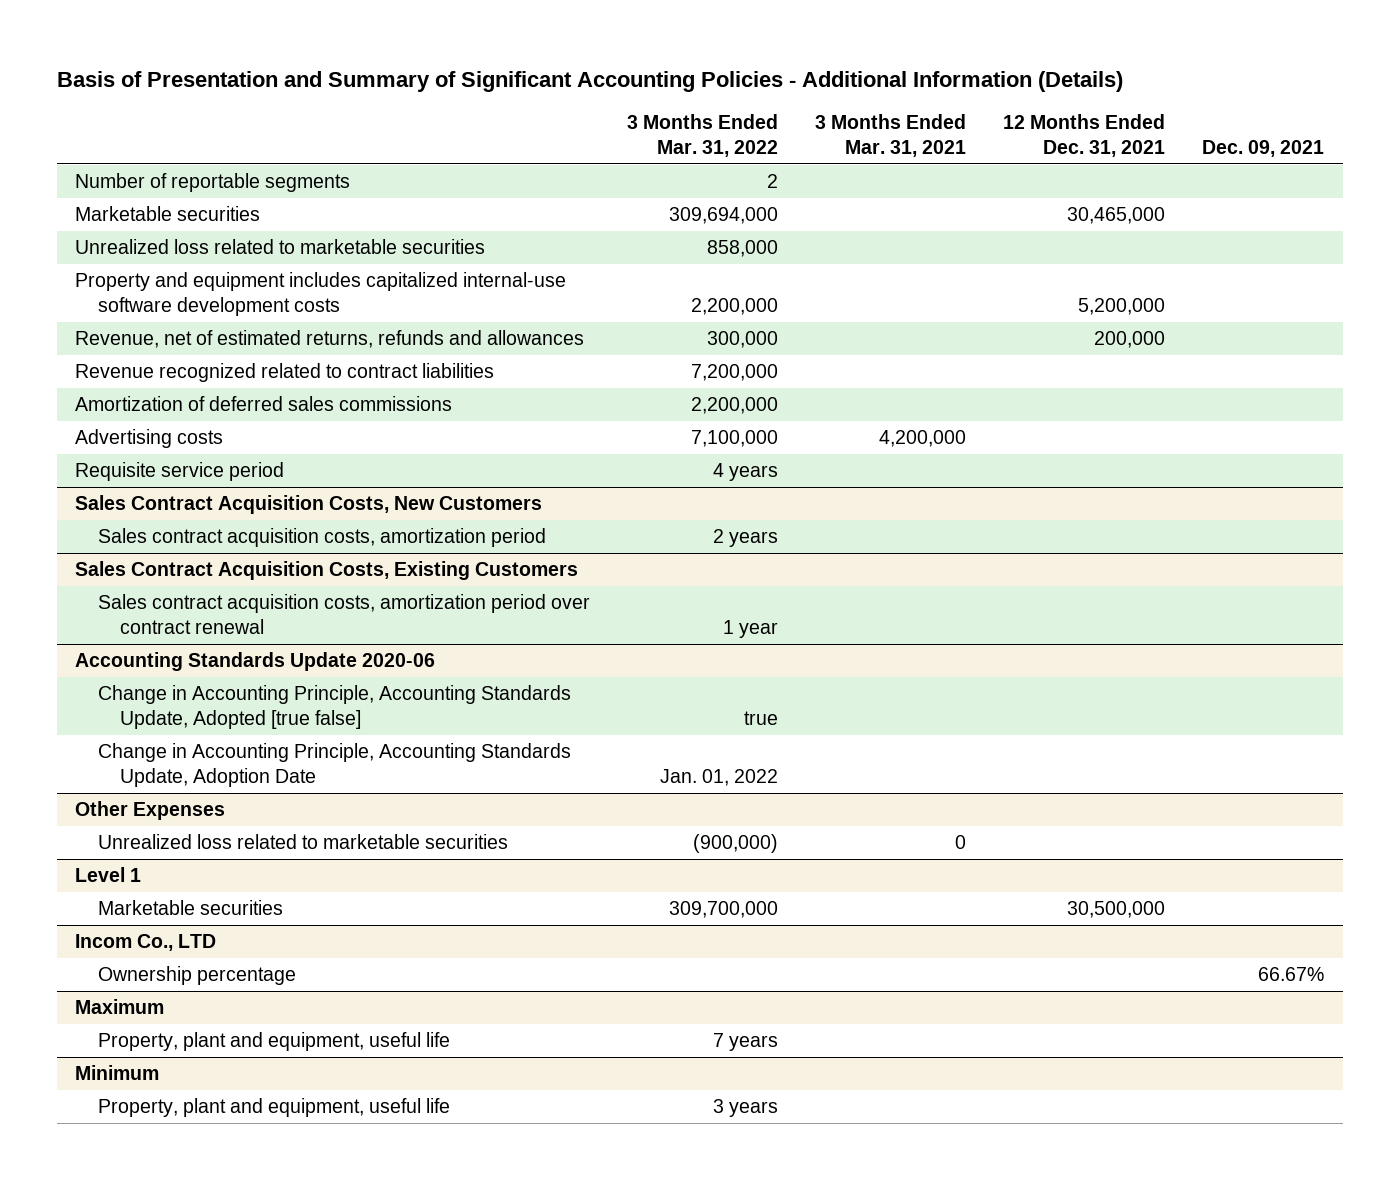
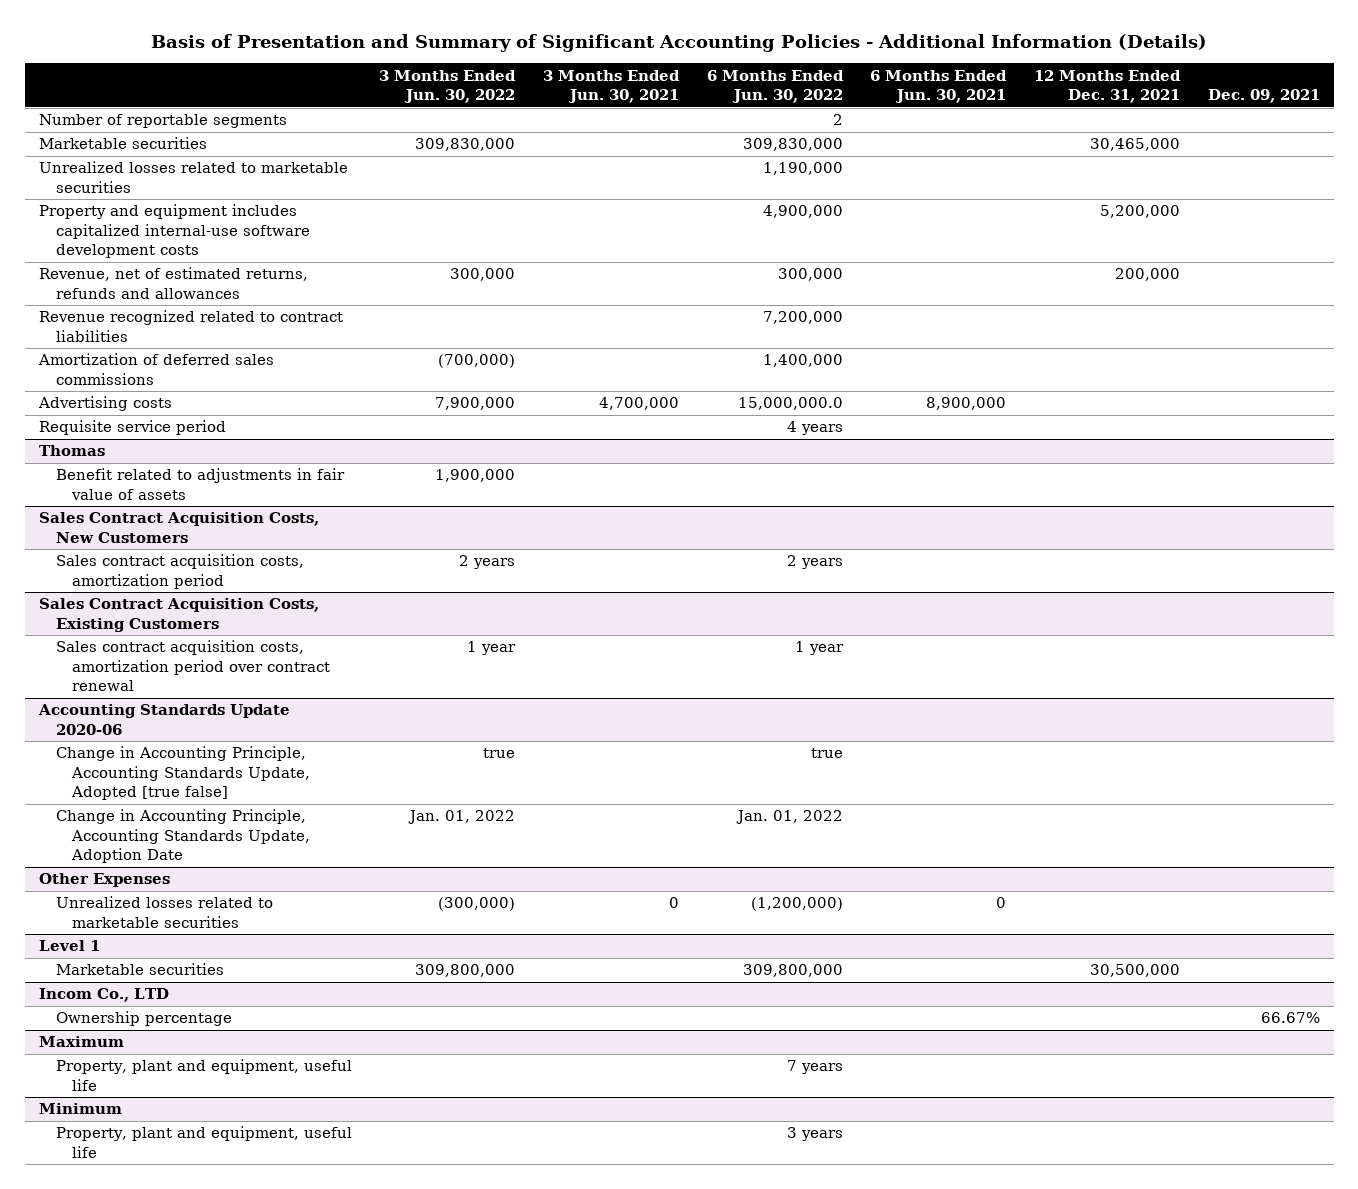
- | 3 Months Ended Mar. 31, 2022 | 3 Months Ended Mar. 31, 2021 | 12 Months Ended Dec. 31, 2021 | Dec. 09, 2021
+ | 3 Months Ended Jun. 30, 2022 | 3 Months Ended Jun. 30, 2021 | 6 Months Ended Jun. 30, 2022 | 6 Months Ended Jun. 30, 2021 | 12 Months Ended Dec. 31, 2021 | Dec. 09, 2021
- Unrealized loss related to marketable securities | 858,000 | | |
+ Unrealized losses related to marketable securities | | | 1,190,000 | | |
+ Thomas
+ Benefit related to adjustments in fair value of assets | 1,900,000 | | | | |
@ Other Expenses
- Unrealized loss related to marketable securities | (900,000) | 0 | |
+ Unrealized losses related to marketable securities | (300,000) | 0 | (1,200,000) | 0 | |

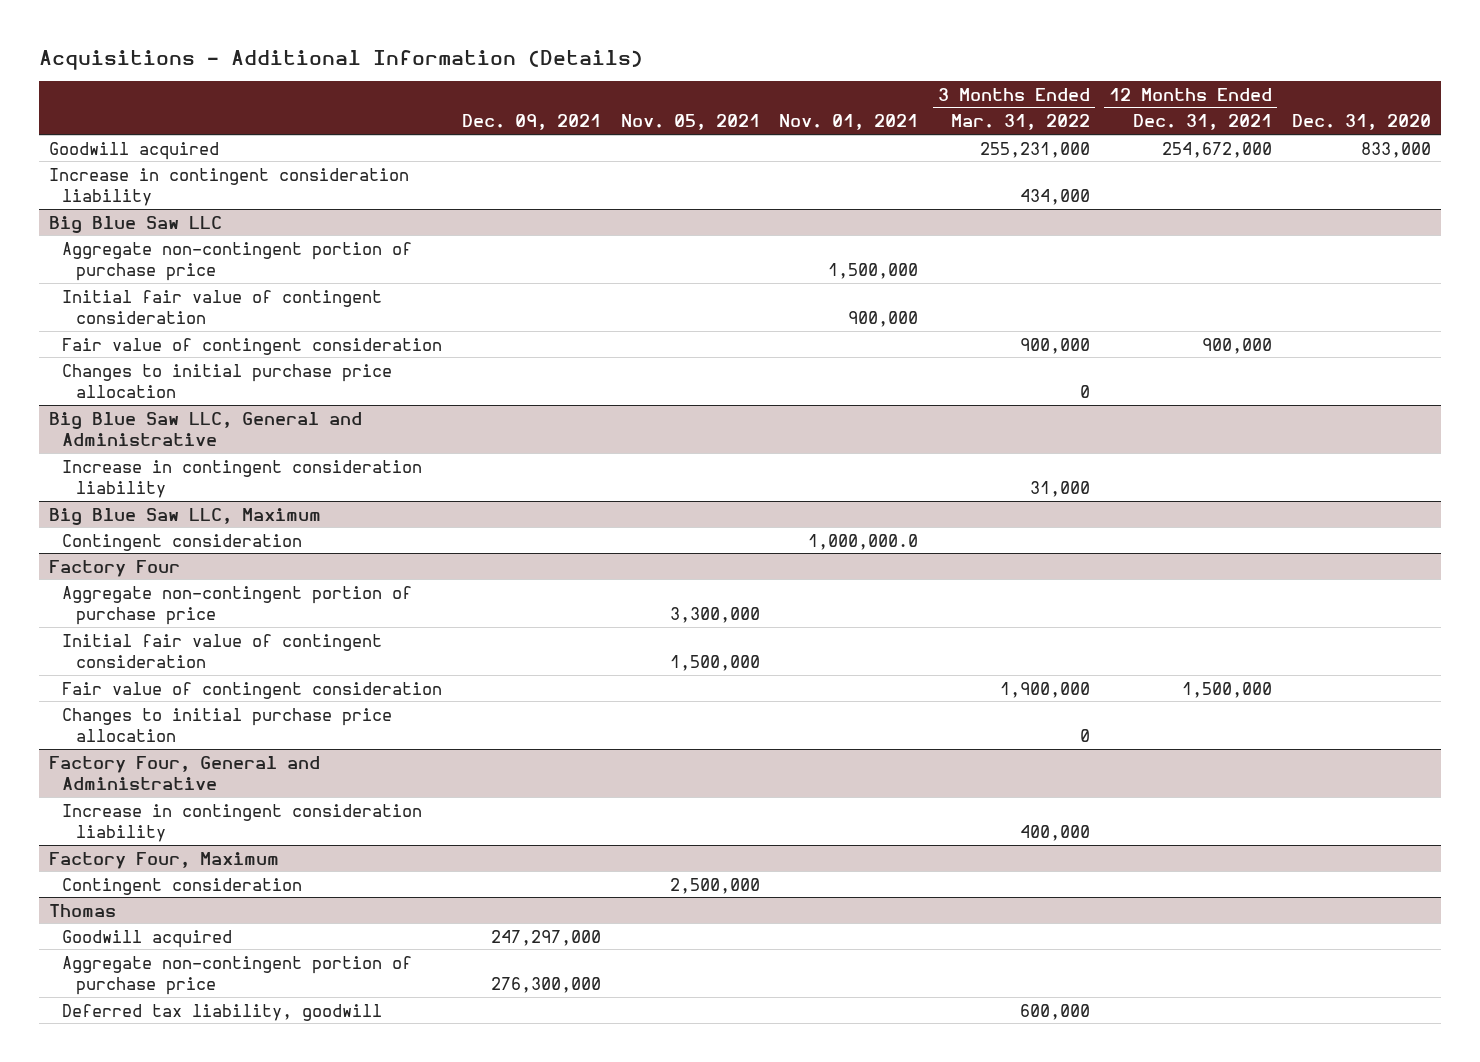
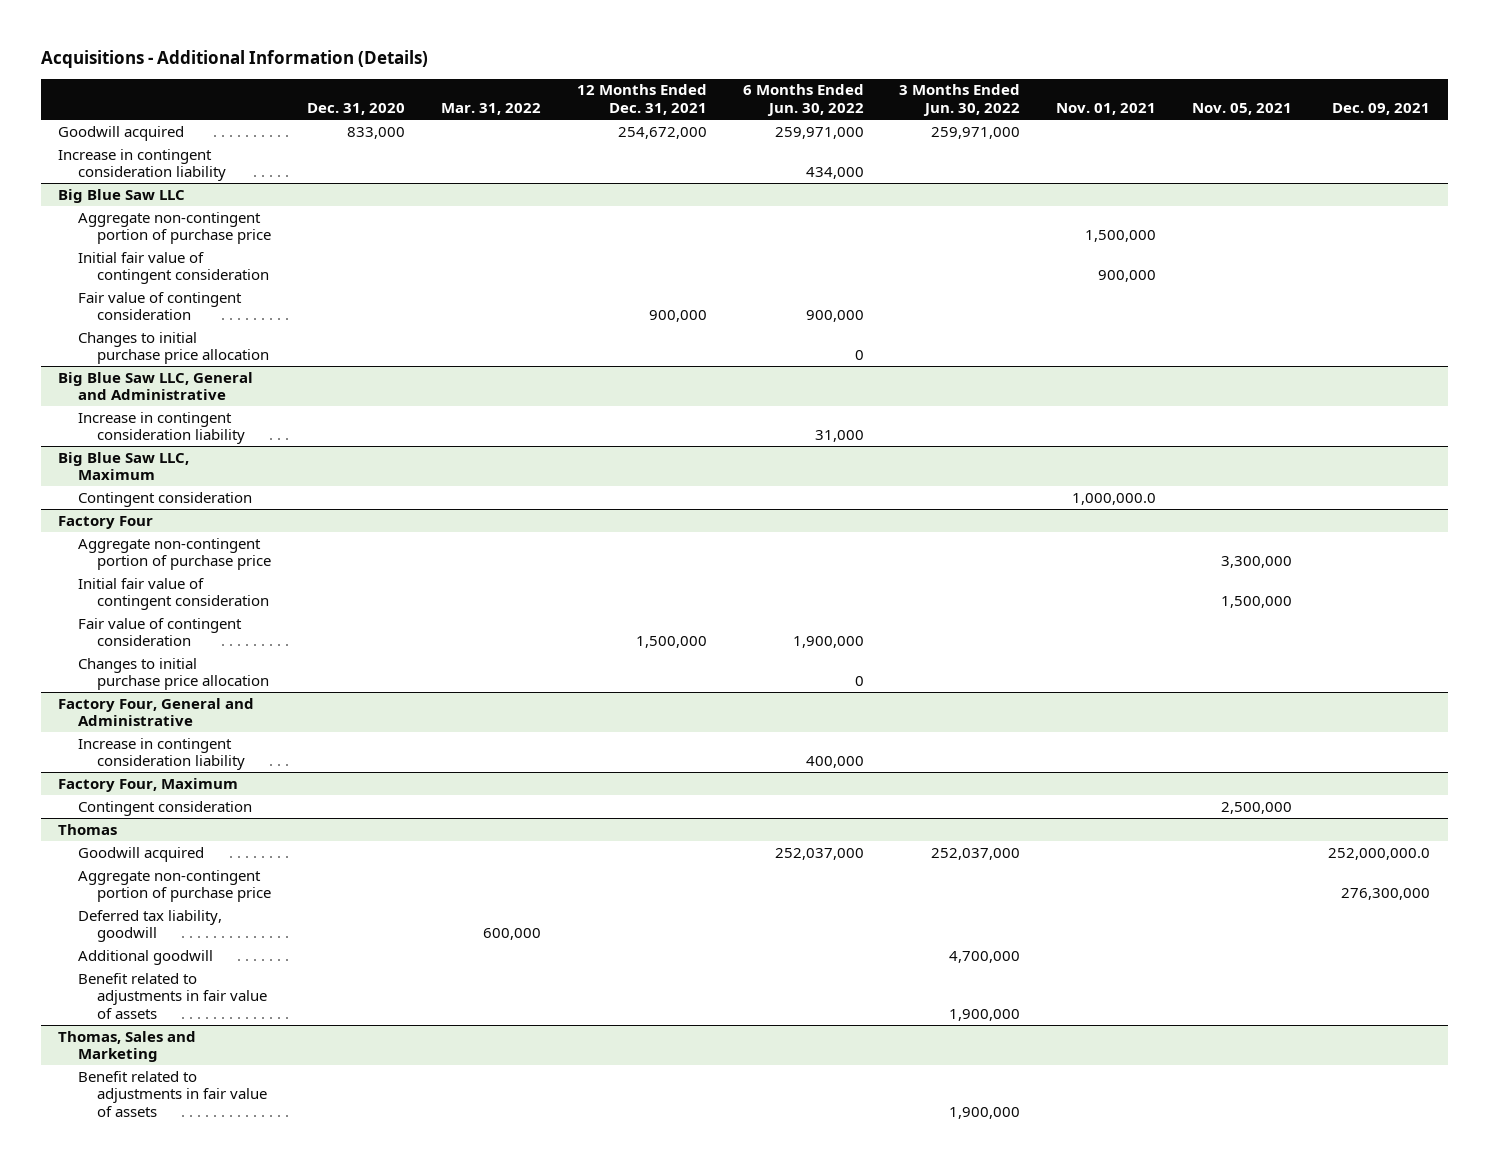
- | Dec. 09, 2021 | Nov. 05, 2021 | Nov. 01, 2021 | 3 Months Ended Mar. 31, 2022 | 12 Months Ended Dec. 31, 2021 | Dec. 31, 2020
+ | Dec. 31, 2020 | Mar. 31, 2022 | 12 Months Ended Dec. 31, 2021 | 6 Months Ended Jun. 30, 2022 | 3 Months Ended Jun. 30, 2022 | Nov. 01, 2021 | Nov. 05, 2021 | Dec. 09, 2021
@ Thomas
- Goodwill acquired | 247,297,000 | | | | |
+ Goodwill acquired | | | | 252,037,000 | 252,037,000 | | | 252,000,000.0
+ Additional goodwill | | | | | 4,700,000 | | |
+ Benefit related to adjustments in fair value of assets | | | | | 1,900,000 | | |
+ Thomas, Sales and Marketing
+ Benefit related to adjustments in fair value of assets | | | | | 1,900,000 | | |

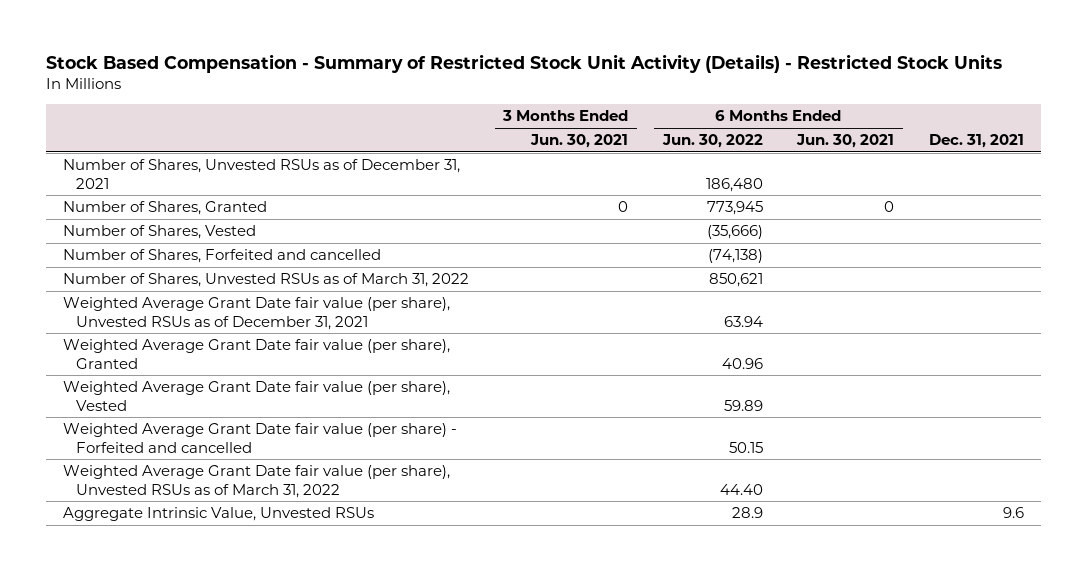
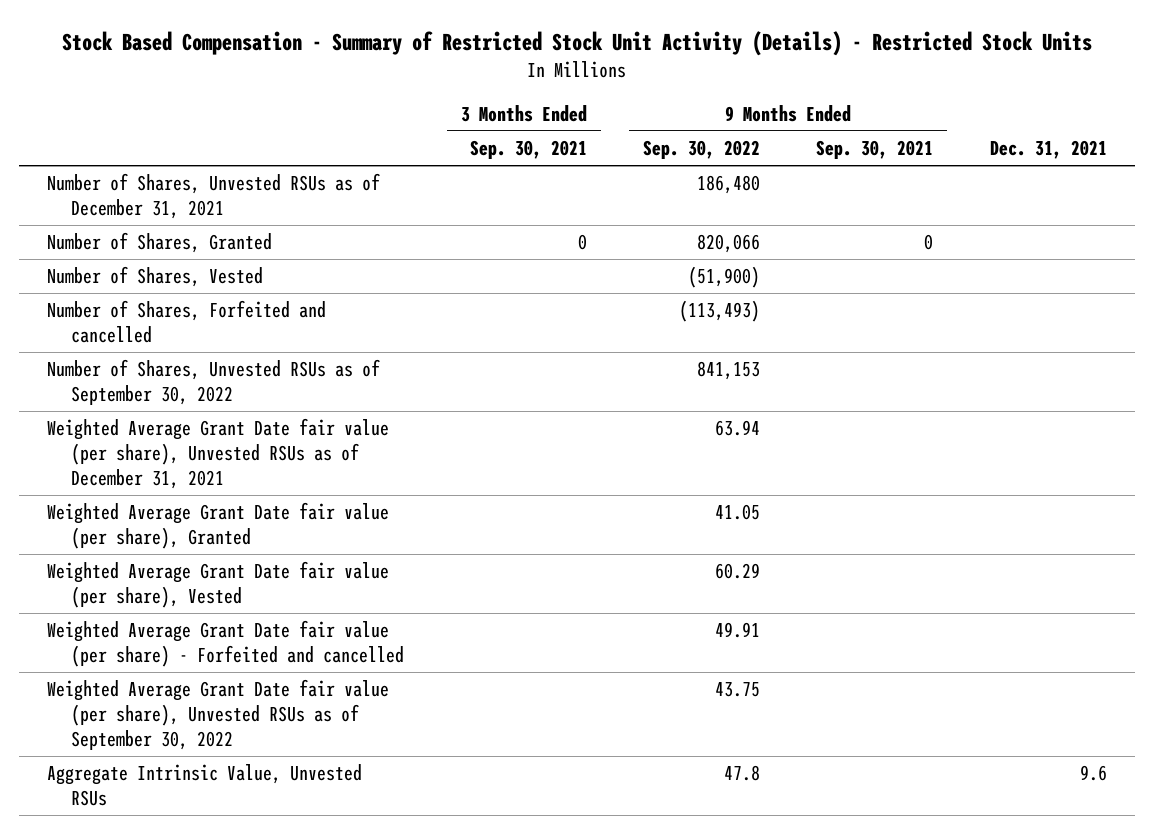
- | 3 Months Ended Jun. 30, 2021 | 6 Months Ended Jun. 30, 2022 | 6 Months Ended Jun. 30, 2021 | Dec. 31, 2021
+ | 3 Months Ended Sep. 30, 2021 | 9 Months Ended Sep. 30, 2022 | 9 Months Ended Sep. 30, 2021 | Dec. 31, 2021
- Number of Shares, Unvested RSUs as of March 31, 2022 | | 850,621 | |
+ Number of Shares, Unvested RSUs as of September 30, 2022 | | 841,153 | |
- Weighted Average Grant Date fair value (per share), Unvested RSUs as of March 31, 2022 | | 44.40 | |
+ Weighted Average Grant Date fair value (per share), Unvested RSUs as of September 30, 2022 | | 43.75 | |

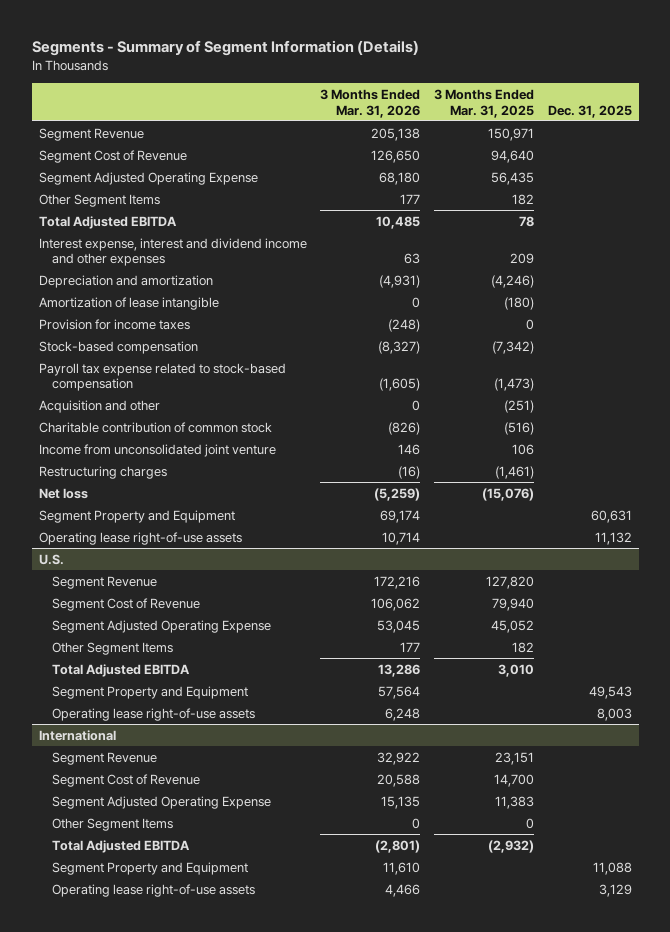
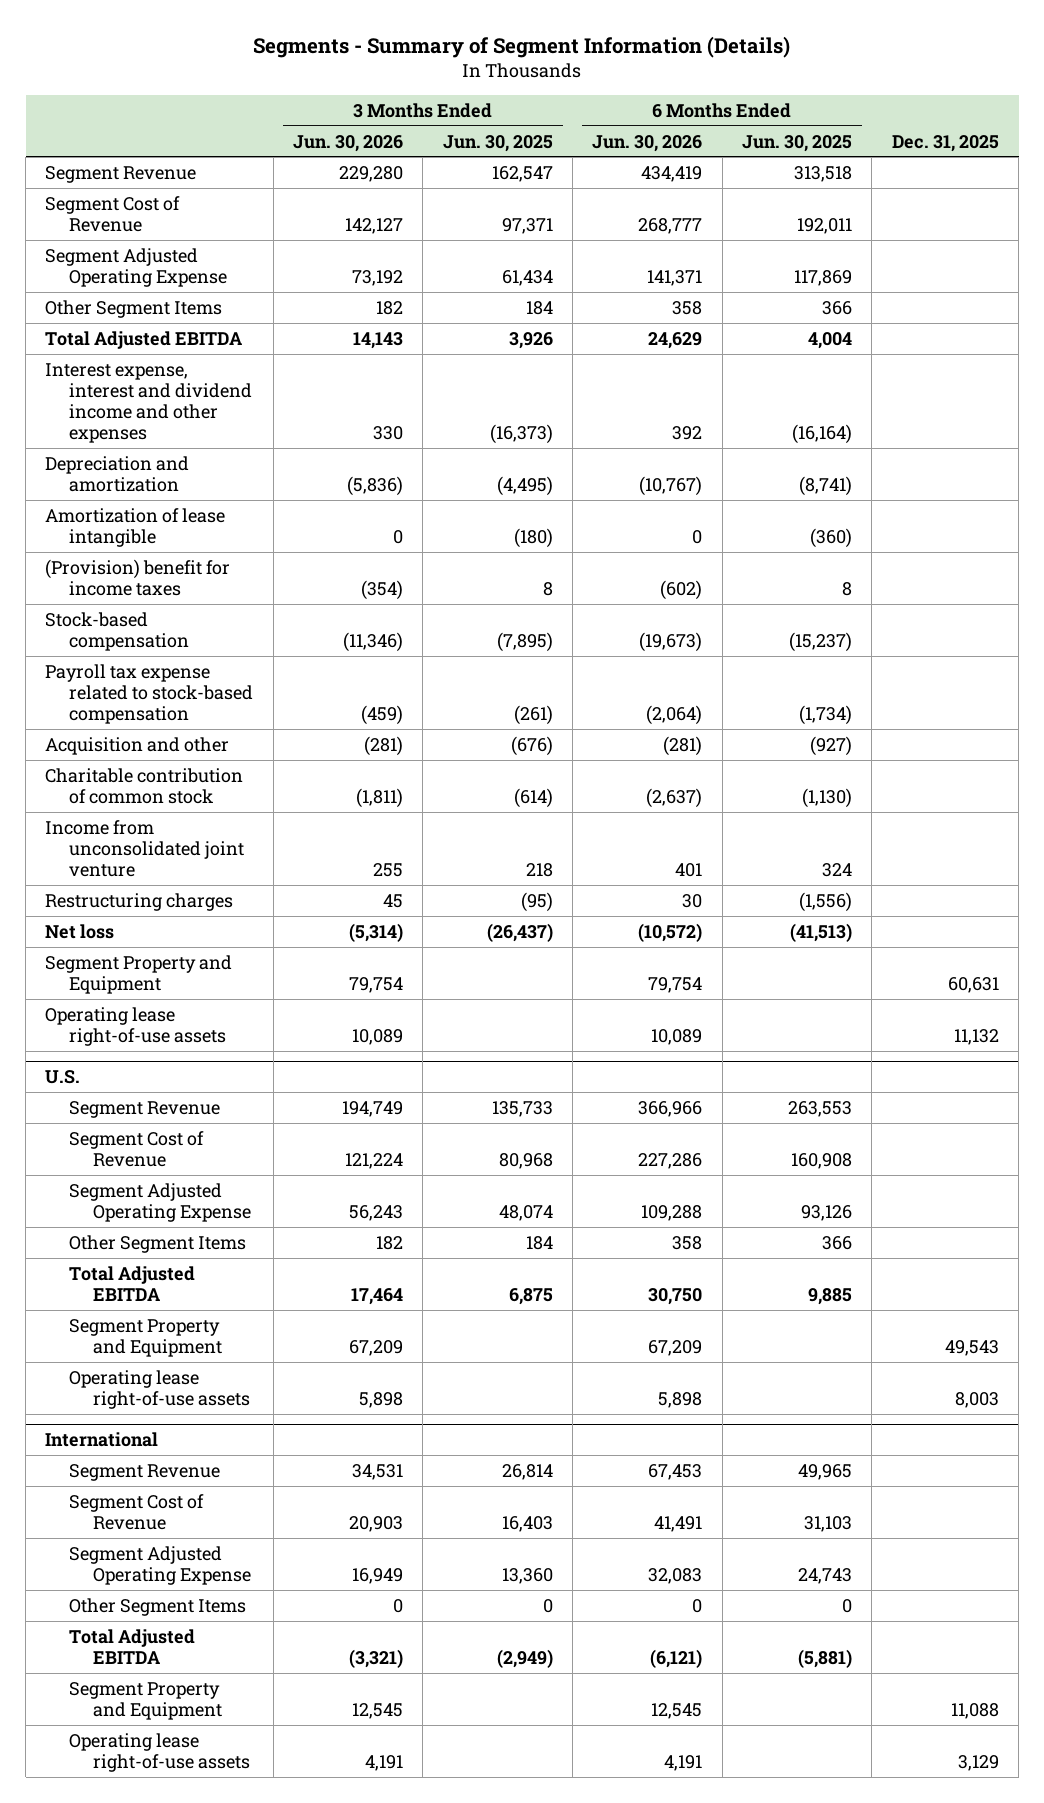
- | 3 Months Ended Mar. 31, 2026 | 3 Months Ended Mar. 31, 2025 | Dec. 31, 2025
+ | 3 Months Ended Jun. 30, 2026 | 3 Months Ended Jun. 30, 2025 | 6 Months Ended Jun. 30, 2026 | 6 Months Ended Jun. 30, 2025 | Dec. 31, 2025
- Provision for income taxes | (248) | 0 |
+ (Provision) benefit for income taxes | (354) | 8 | (602) | 8 |

